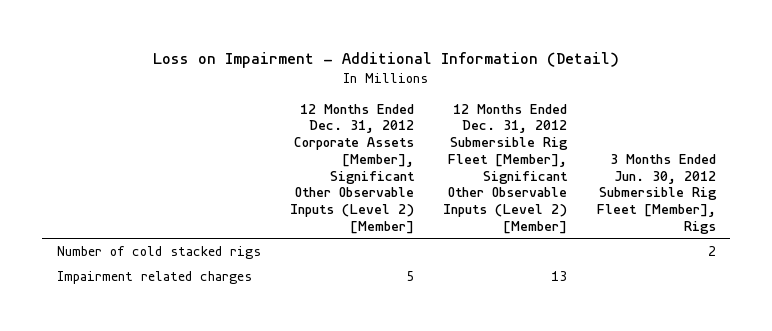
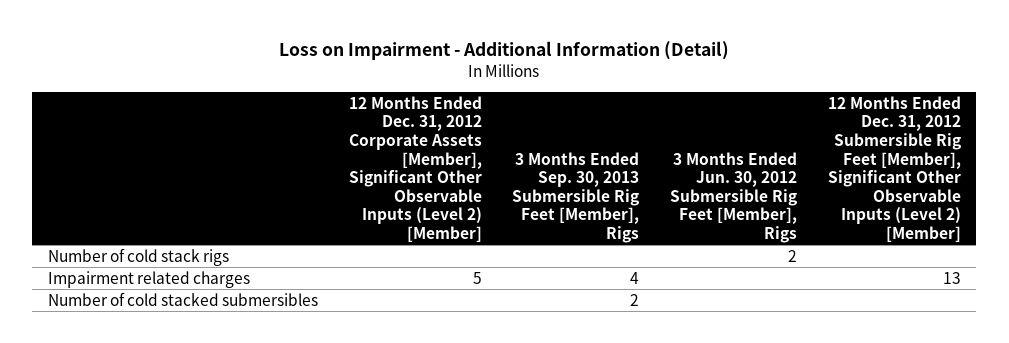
- | 12 Months Ended Dec. 31, 2012 Corporate Assets [Member], Significant Other Observable Inputs (Level 2) [Member] | 12 Months Ended Dec. 31, 2012 Submersible Rig Fleet [Member], Significant Other Observable Inputs (Level 2) [Member] | 3 Months Ended Jun. 30, 2012 Submersible Rig Fleet [Member], Rigs
+ | 12 Months Ended Dec. 31, 2012 Corporate Assets [Member], Significant Other Observable Inputs (Level 2) [Member] | 3 Months Ended Sep. 30, 2013 Submersible Rig Feet [Member], Rigs | 3 Months Ended Jun. 30, 2012 Submersible Rig Feet [Member], Rigs | 12 Months Ended Dec. 31, 2012 Submersible Rig Feet [Member], Significant Other Observable Inputs (Level 2) [Member]
- Number of cold stacked rigs | | | 2
+ Number of cold stack rigs | | | 2 |
+ Number of cold stacked submersibles | | 2 | |

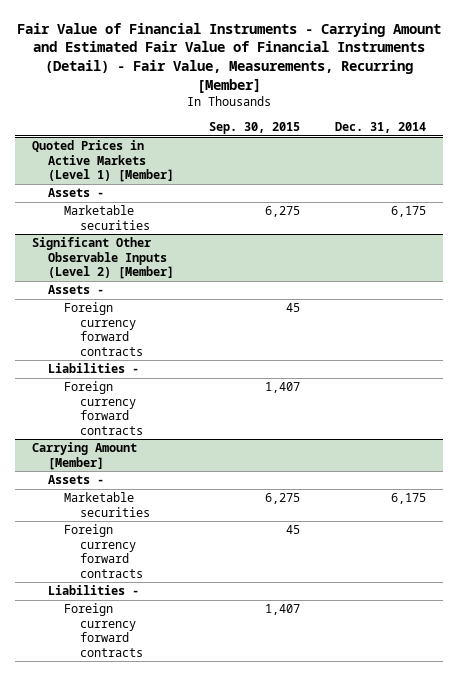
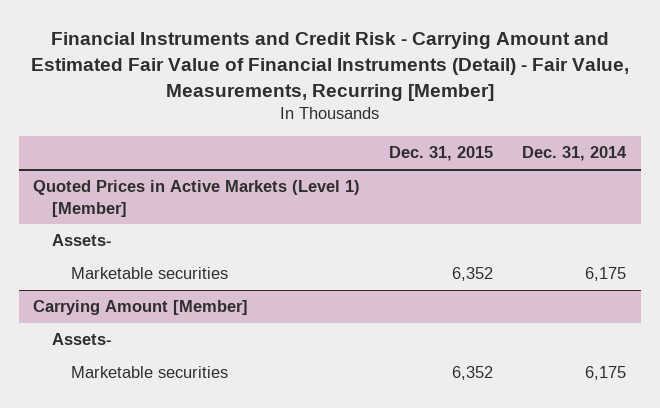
- Fair Value of Financial Instruments - Carrying Amount and Estimated Fair Value of Financial Instruments (Detail) - Fair Value, Measurements, Recurring [Member]
+ Financial Instruments and Credit Risk - Carrying Amount and Estimated Fair Value of Financial Instruments (Detail) - Fair Value, Measurements, Recurring [Member]
- | Sep. 30, 2015 | Dec. 31, 2014
+ | Dec. 31, 2015 | Dec. 31, 2014
@ Quoted Prices in Active Markets (Level 1) [Member]
- Assets -
+ Assets-
- Significant Other Observable Inputs (Level 2) [Member]
- Assets -
- Foreign currency forward contracts | 45 |
- Liabilities -
- Foreign currency forward contracts | 1,407 |
@ Carrying Amount [Member]
- Assets -
+ Assets-
- Foreign currency forward contracts | 45 |
- Liabilities -
- Foreign currency forward contracts | 1,407 |

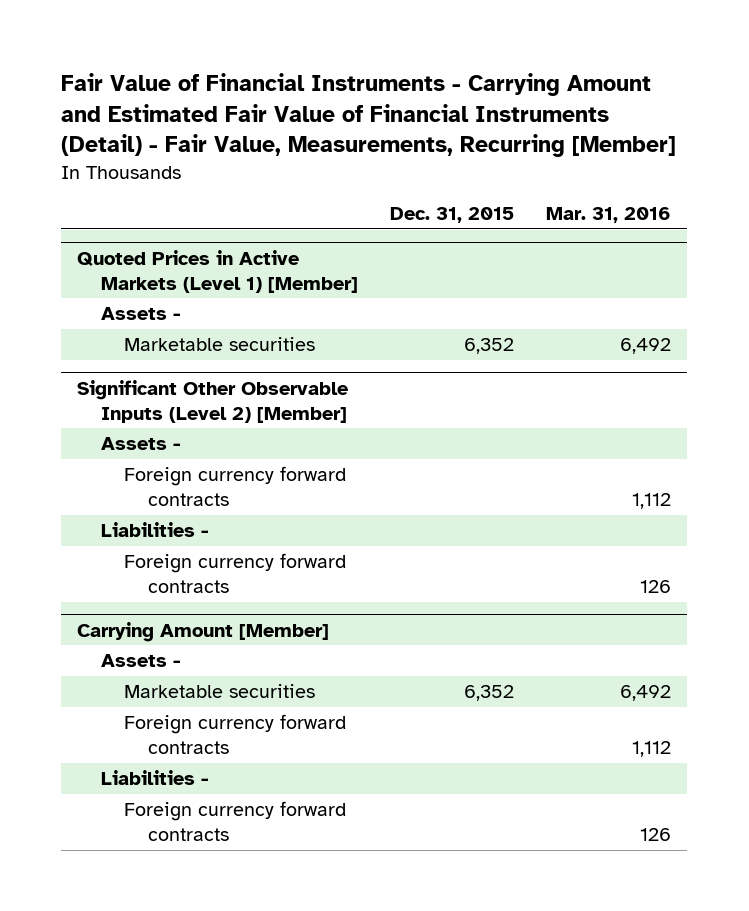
- Financial Instruments and Credit Risk - Carrying Amount and Estimated Fair Value of Financial Instruments (Detail) - Fair Value, Measurements, Recurring [Member]
+ Fair Value of Financial Instruments - Carrying Amount and Estimated Fair Value of Financial Instruments (Detail) - Fair Value, Measurements, Recurring [Member]
- | Dec. 31, 2015 | Dec. 31, 2014
+ | Dec. 31, 2015 | Mar. 31, 2016
@ Quoted Prices in Active Markets (Level 1) [Member]
- Assets-
+ Assets -
+ Significant Other Observable Inputs (Level 2) [Member]
+ Assets -
+ Foreign currency forward contracts | | 1,112
+ Liabilities -
+ Foreign currency forward contracts | | 126
@ Carrying Amount [Member]
- Assets-
+ Assets -
+ Foreign currency forward contracts | | 1,112
+ Liabilities -
+ Foreign currency forward contracts | | 126

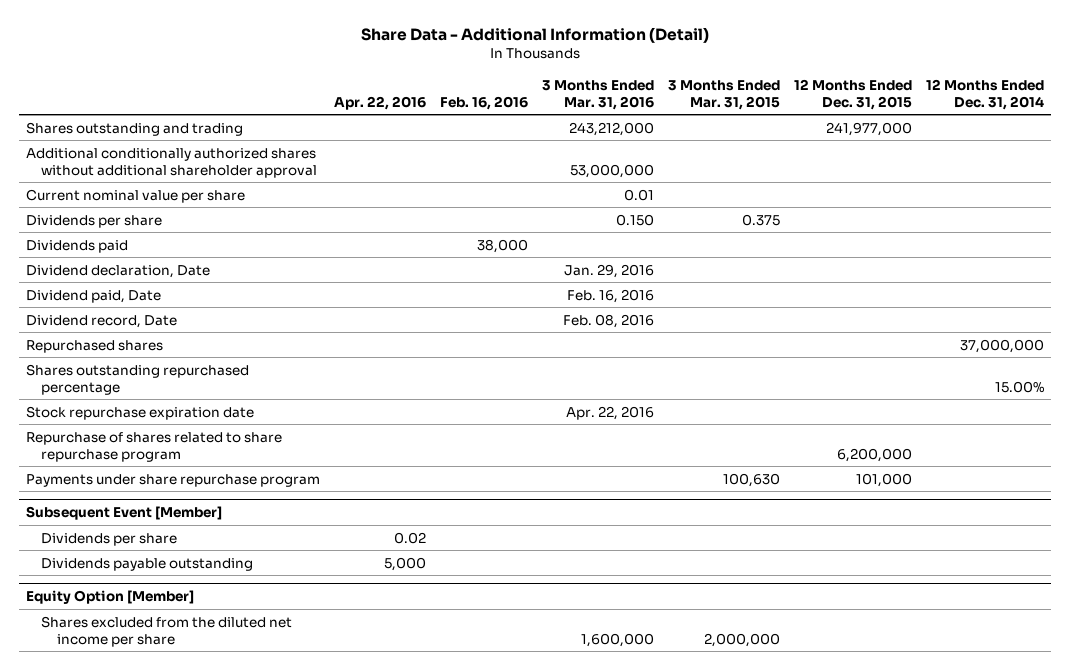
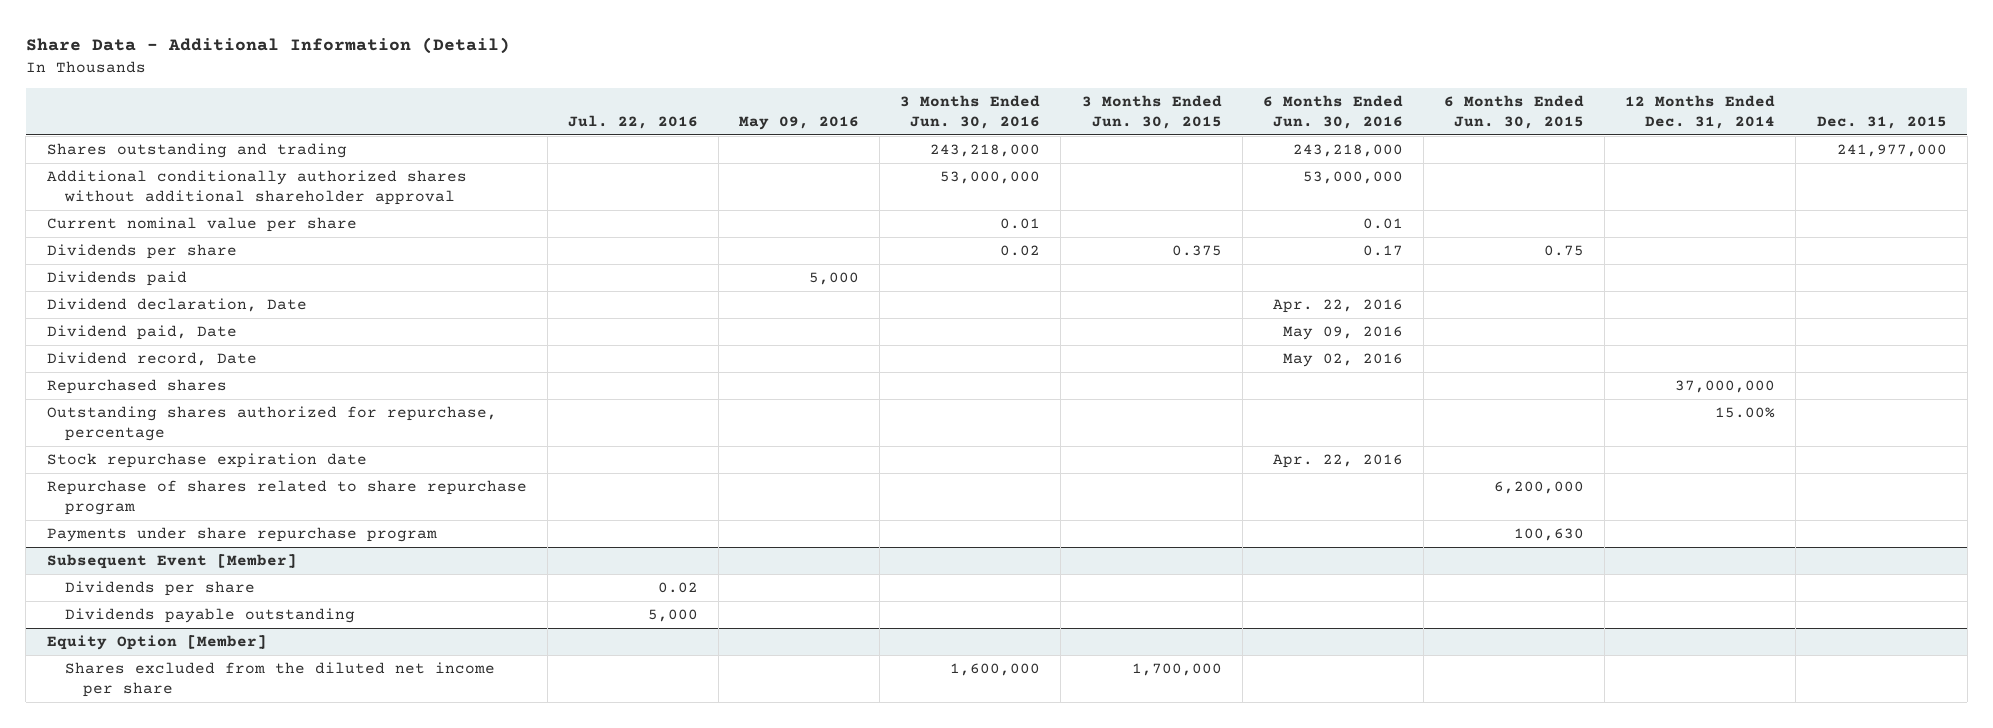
- | Apr. 22, 2016 | Feb. 16, 2016 | 3 Months Ended Mar. 31, 2016 | 3 Months Ended Mar. 31, 2015 | 12 Months Ended Dec. 31, 2015 | 12 Months Ended Dec. 31, 2014
+ | Jul. 22, 2016 | May 09, 2016 | 3 Months Ended Jun. 30, 2016 | 3 Months Ended Jun. 30, 2015 | 6 Months Ended Jun. 30, 2016 | 6 Months Ended Jun. 30, 2015 | 12 Months Ended Dec. 31, 2014 | Dec. 31, 2015
- Shares outstanding repurchased percentage | | | | | | 15.00%
+ Outstanding shares authorized for repurchase, percentage | | | | | | | 15.00% |

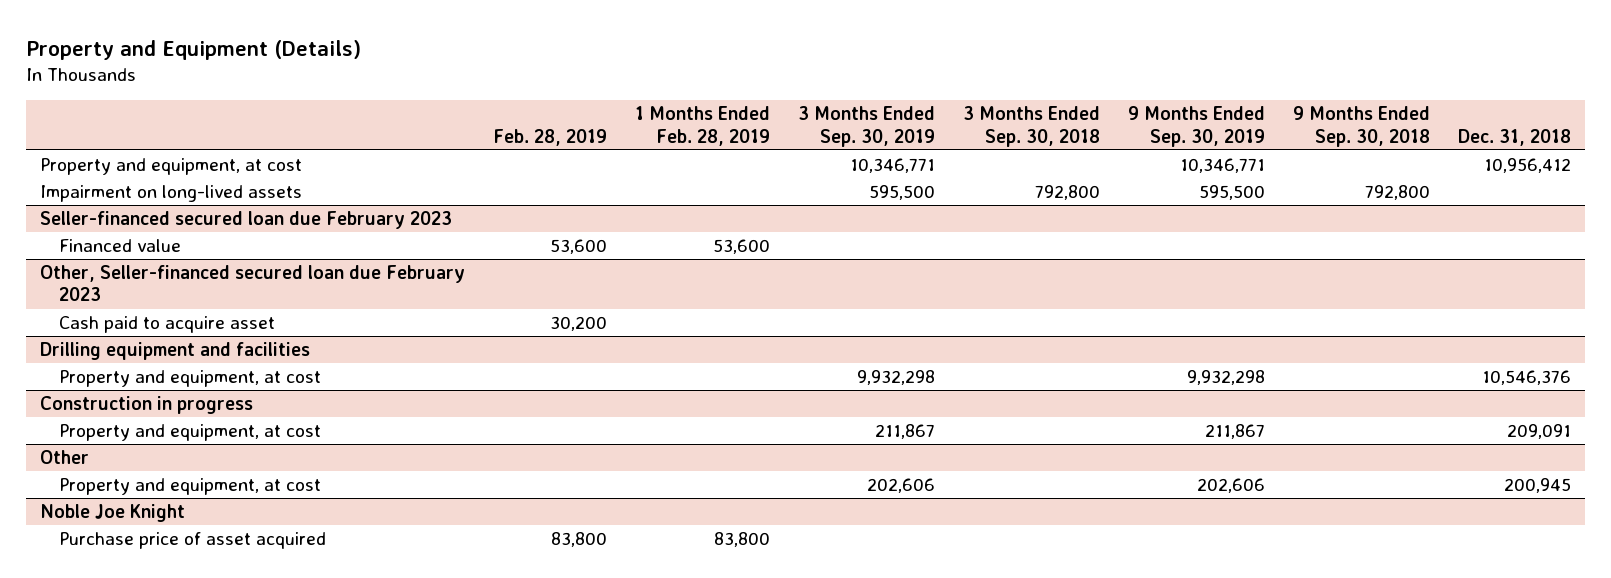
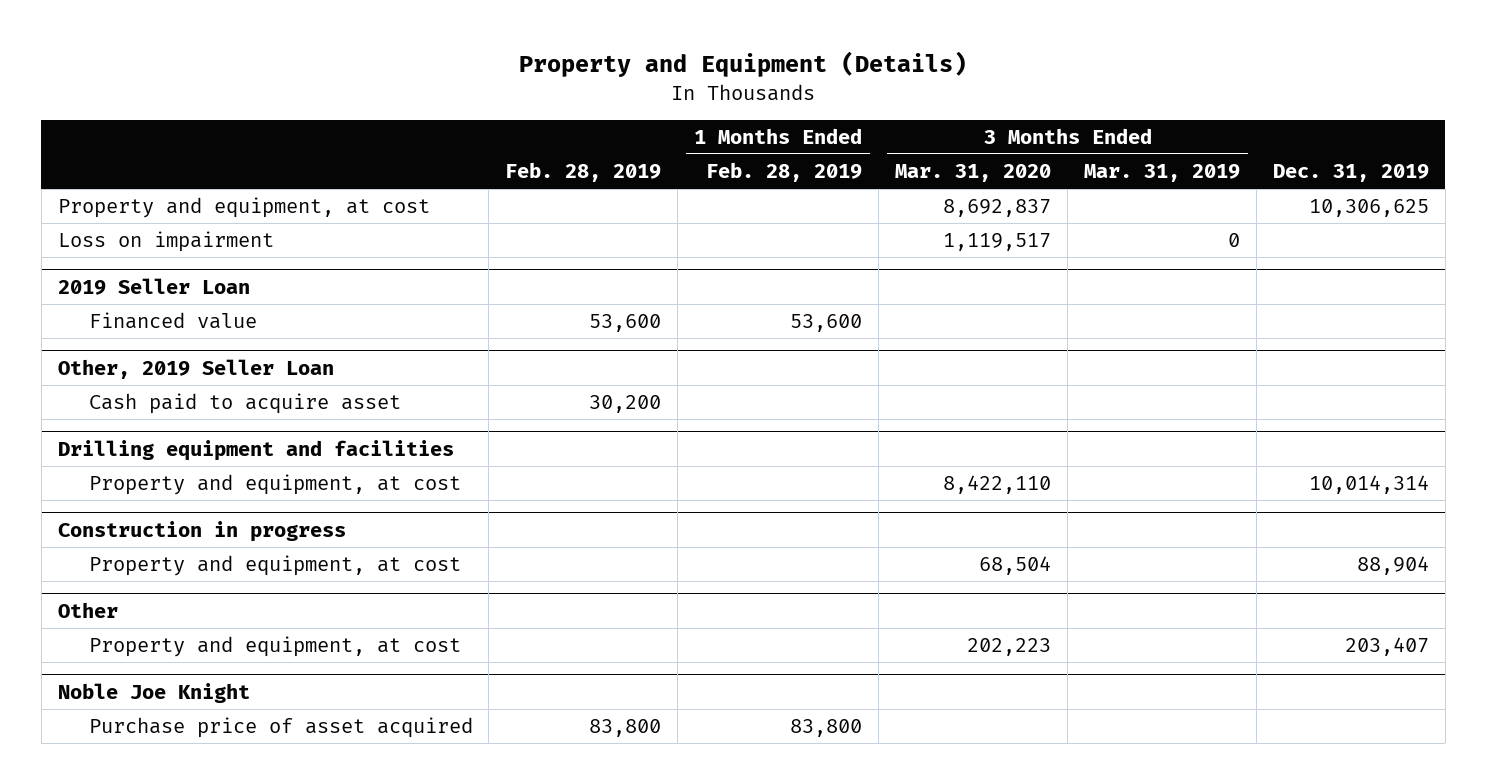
- | Feb. 28, 2019 | 1 Months Ended Feb. 28, 2019 | 3 Months Ended Sep. 30, 2019 | 3 Months Ended Sep. 30, 2018 | 9 Months Ended Sep. 30, 2019 | 9 Months Ended Sep. 30, 2018 | Dec. 31, 2018
+ | Feb. 28, 2019 | 1 Months Ended Feb. 28, 2019 | 3 Months Ended Mar. 31, 2020 | 3 Months Ended Mar. 31, 2019 | Dec. 31, 2019
- Impairment on long-lived assets | | | 595,500 | 792,800 | 595,500 | 792,800 |
- Seller-financed secured loan due February 2023
+ Loss on impairment | | | 1,119,517 | 0 |
+ 2019 Seller Loan
- Other, Seller-financed secured loan due February 2023
+ Other, 2019 Seller Loan

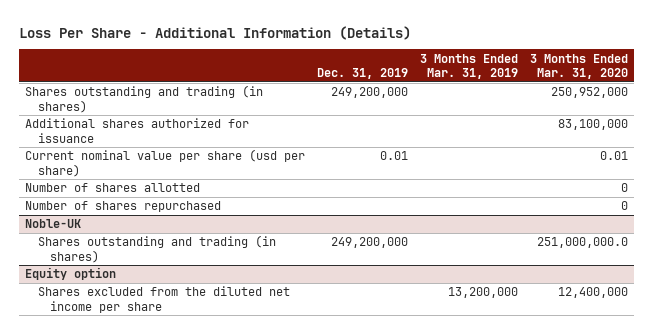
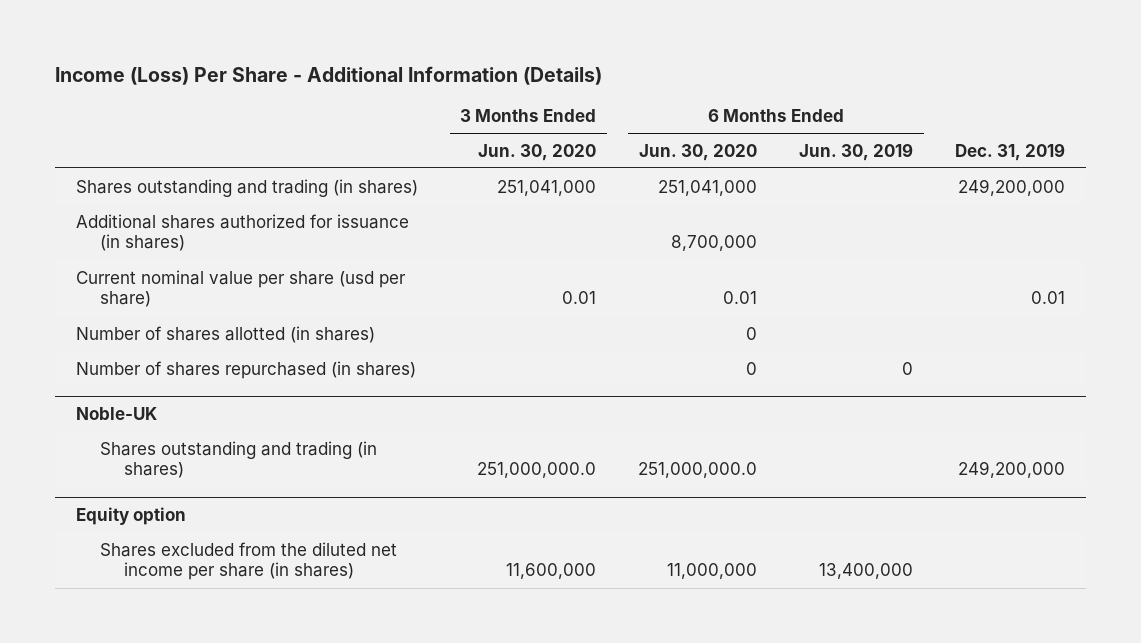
- Loss Per Share - Additional Information (Details)
+ Income (Loss) Per Share - Additional Information (Details)
- | Dec. 31, 2019 | 3 Months Ended Mar. 31, 2019 | 3 Months Ended Mar. 31, 2020
+ | 3 Months Ended Jun. 30, 2020 | 6 Months Ended Jun. 30, 2020 | 6 Months Ended Jun. 30, 2019 | Dec. 31, 2019
- Additional shares authorized for issuance | | | 83,100,000
+ Additional shares authorized for issuance (in shares) | | 8,700,000 | |
- Number of shares allotted | | | 0
- Number of shares repurchased | | | 0
+ Number of shares allotted (in shares) | | 0 | |
+ Number of shares repurchased (in shares) | | 0 | 0 |
@ Equity option
- Shares excluded from the diluted net income per share | | 13,200,000 | 12,400,000
+ Shares excluded from the diluted net income per share (in shares) | 11,600,000 | 11,000,000 | 13,400,000 |

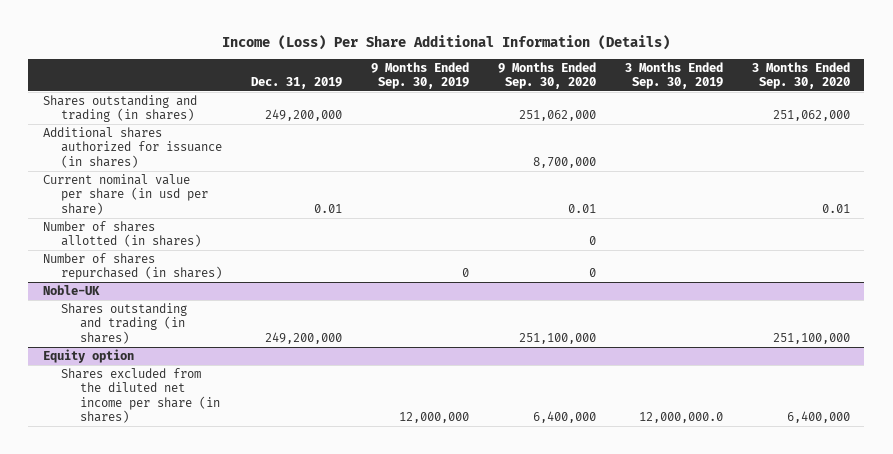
- Income (Loss) Per Share - Additional Information (Details)
+ Income (Loss) Per Share Additional Information (Details)
- | 3 Months Ended Jun. 30, 2020 | 6 Months Ended Jun. 30, 2020 | 6 Months Ended Jun. 30, 2019 | Dec. 31, 2019
+ | Dec. 31, 2019 | 9 Months Ended Sep. 30, 2019 | 9 Months Ended Sep. 30, 2020 | 3 Months Ended Sep. 30, 2019 | 3 Months Ended Sep. 30, 2020
- Current nominal value per share (usd per share) | 0.01 | 0.01 | | 0.01
+ Current nominal value per share (in usd per share) | 0.01 | | 0.01 | | 0.01

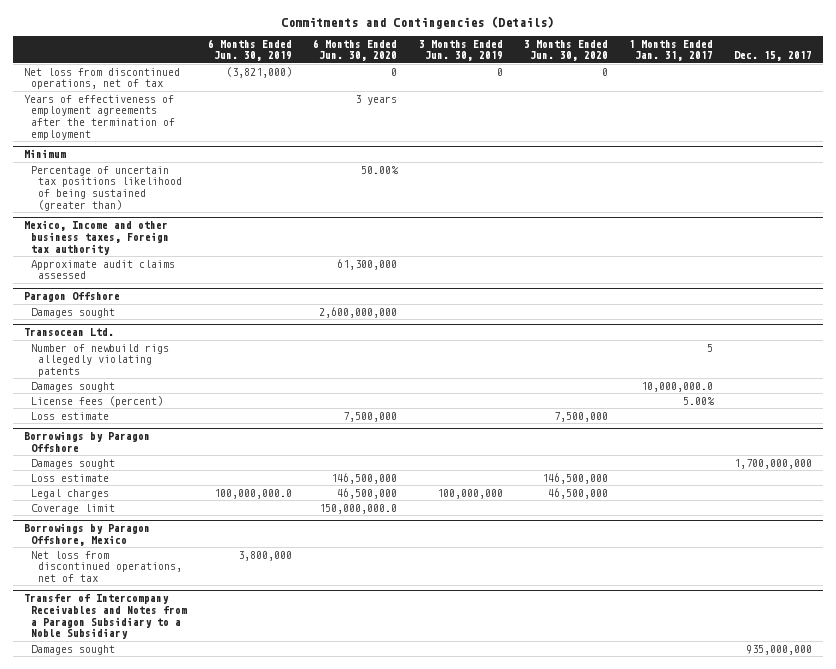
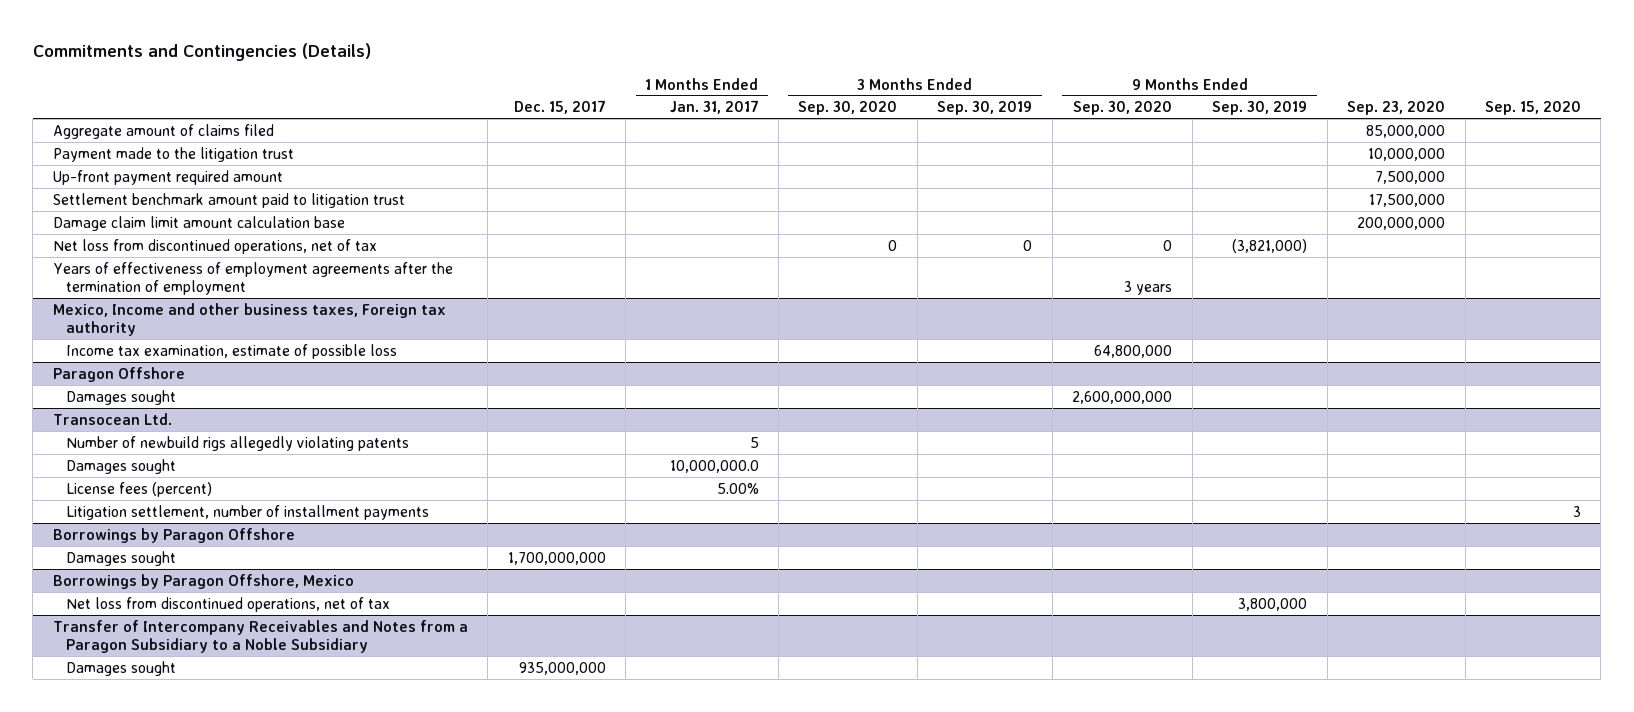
- | 6 Months Ended Jun. 30, 2019 | 6 Months Ended Jun. 30, 2020 | 3 Months Ended Jun. 30, 2019 | 3 Months Ended Jun. 30, 2020 | 1 Months Ended Jan. 31, 2017 | Dec. 15, 2017
+ | Dec. 15, 2017 | 1 Months Ended Jan. 31, 2017 | 3 Months Ended Sep. 30, 2020 | 3 Months Ended Sep. 30, 2019 | 9 Months Ended Sep. 30, 2020 | 9 Months Ended Sep. 30, 2019 | Sep. 23, 2020 | Sep. 15, 2020
+ Aggregate amount of claims filed | | | | | | | 85,000,000 |
+ Payment made to the litigation trust | | | | | | | 10,000,000 |
+ Up-front payment required amount | | | | | | | 7,500,000 |
+ Settlement benchmark amount paid to litigation trust | | | | | | | 17,500,000 |
+ Damage claim limit amount calculation base | | | | | | | 200,000,000 |
- Minimum
- Percentage of uncertain tax positions likelihood of being sustained (greater than) | | 50.00% | | | |
@ Mexico, Income and other business taxes, Foreign tax authority
- Approximate audit claims assessed | | 61,300,000 | | | |
+ Income tax examination, estimate of possible loss | | | | | 64,800,000 | | |
@ Transocean Ltd.
- Loss estimate | | 7,500,000 | | 7,500,000 | |
+ Litigation settlement, number of installment payments | | | | | | | | 3
@ Borrowings by Paragon Offshore
- Loss estimate | | 146,500,000 | | 146,500,000 | |
- Legal charges | 100,000,000.0 | 46,500,000 | 100,000,000 | 46,500,000 | |
- Coverage limit | | 150,000,000.0 | | | |

